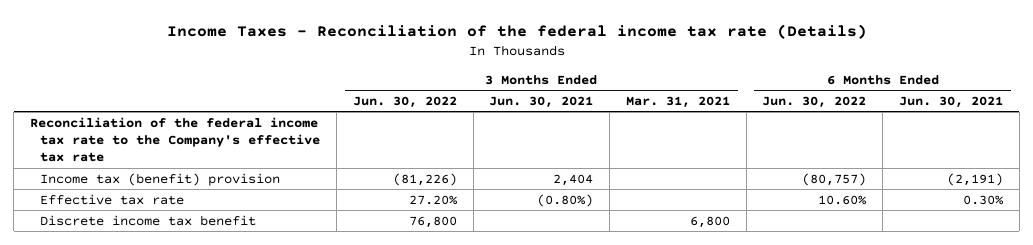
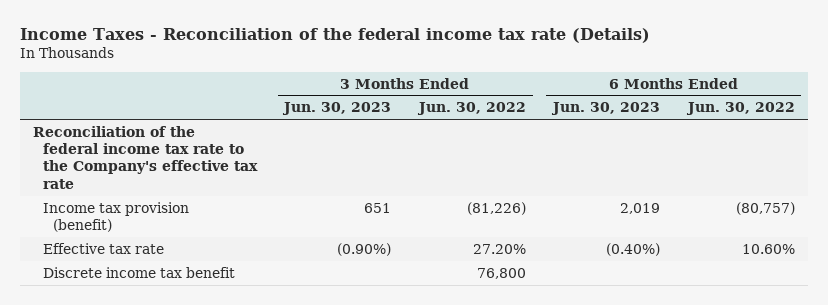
- | 3 Months Ended Jun. 30, 2022 | 3 Months Ended Jun. 30, 2021 | 3 Months Ended Mar. 31, 2021 | 6 Months Ended Jun. 30, 2022 | 6 Months Ended Jun. 30, 2021
+ | 3 Months Ended Jun. 30, 2023 | 3 Months Ended Jun. 30, 2022 | 6 Months Ended Jun. 30, 2023 | 6 Months Ended Jun. 30, 2022
- Income tax (benefit) provision | (81,226) | 2,404 | | (80,757) | (2,191)
+ Income tax provision (benefit) | 651 | (81,226) | 2,019 | (80,757)

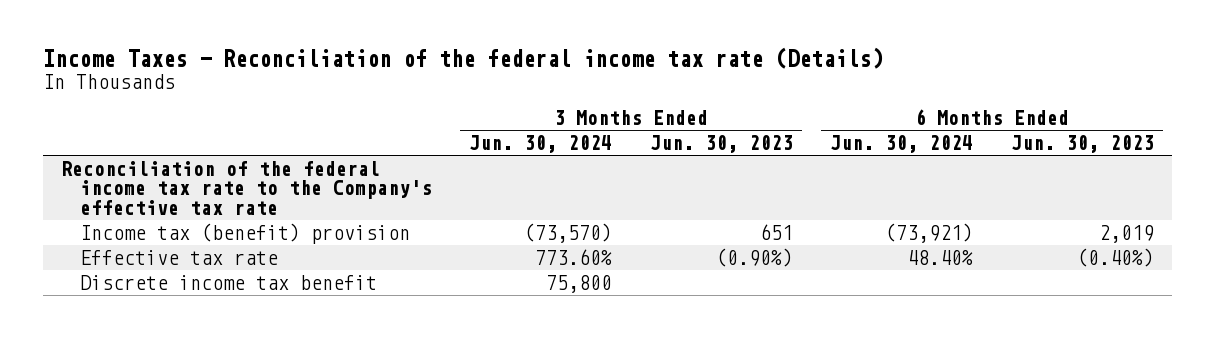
- | 3 Months Ended Jun. 30, 2023 | 3 Months Ended Jun. 30, 2022 | 6 Months Ended Jun. 30, 2023 | 6 Months Ended Jun. 30, 2022
+ | 3 Months Ended Jun. 30, 2024 | 3 Months Ended Jun. 30, 2023 | 6 Months Ended Jun. 30, 2024 | 6 Months Ended Jun. 30, 2023
- Income tax provision (benefit) | 651 | (81,226) | 2,019 | (80,757)
+ Income tax (benefit) provision | (73,570) | 651 | (73,921) | 2,019

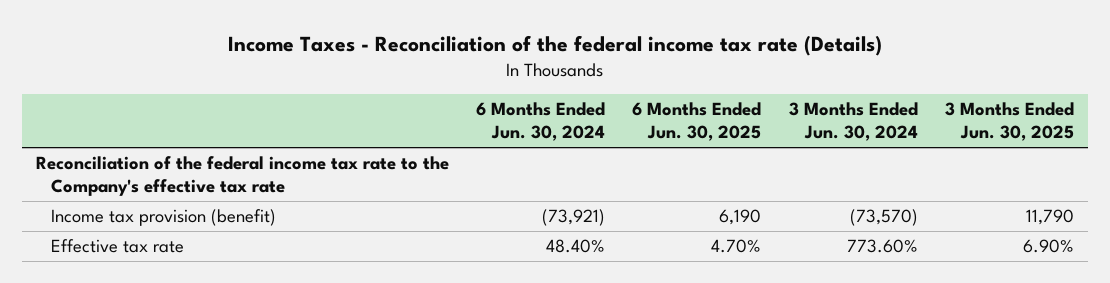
- | 3 Months Ended Jun. 30, 2024 | 3 Months Ended Jun. 30, 2023 | 6 Months Ended Jun. 30, 2024 | 6 Months Ended Jun. 30, 2023
+ | 6 Months Ended Jun. 30, 2024 | 6 Months Ended Jun. 30, 2025 | 3 Months Ended Jun. 30, 2024 | 3 Months Ended Jun. 30, 2025
- Income tax (benefit) provision | (73,570) | 651 | (73,921) | 2,019
+ Income tax provision (benefit) | (73,921) | 6,190 | (73,570) | 11,790
- Discrete income tax benefit | 75,800 | | |

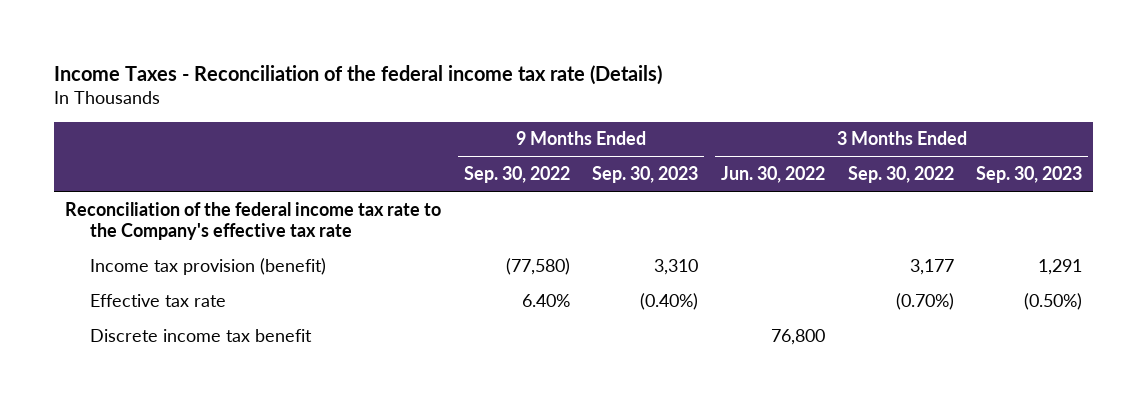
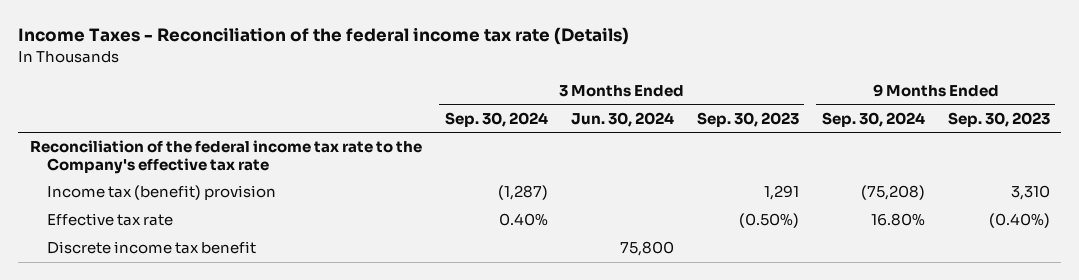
- | 9 Months Ended Sep. 30, 2022 | 9 Months Ended Sep. 30, 2023 | 3 Months Ended Jun. 30, 2022 | 3 Months Ended Sep. 30, 2022 | 3 Months Ended Sep. 30, 2023
+ | 3 Months Ended Sep. 30, 2024 | 3 Months Ended Jun. 30, 2024 | 3 Months Ended Sep. 30, 2023 | 9 Months Ended Sep. 30, 2024 | 9 Months Ended Sep. 30, 2023
- Income tax provision (benefit) | (77,580) | 3,310 | | 3,177 | 1,291
+ Income tax (benefit) provision | (1,287) | | 1,291 | (75,208) | 3,310

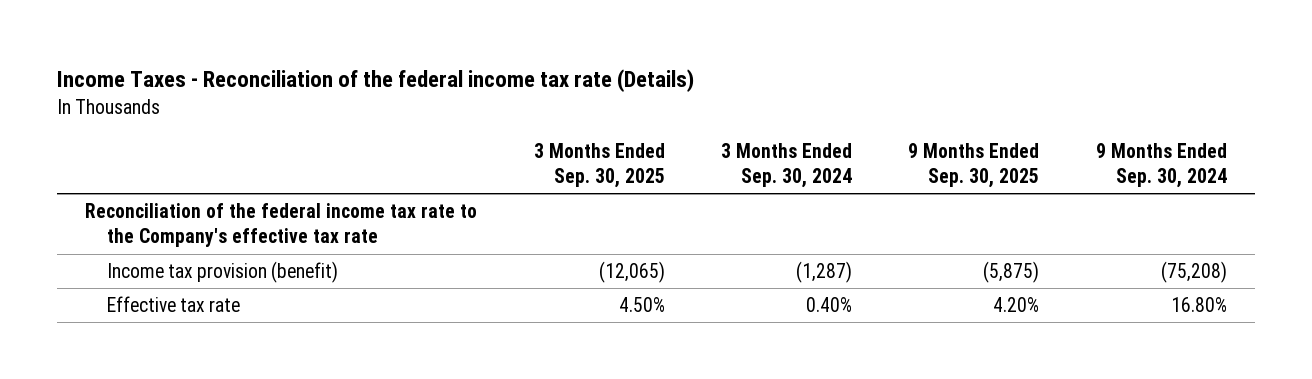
- | 3 Months Ended Sep. 30, 2024 | 3 Months Ended Jun. 30, 2024 | 3 Months Ended Sep. 30, 2023 | 9 Months Ended Sep. 30, 2024 | 9 Months Ended Sep. 30, 2023
+ | 3 Months Ended Sep. 30, 2025 | 3 Months Ended Sep. 30, 2024 | 9 Months Ended Sep. 30, 2025 | 9 Months Ended Sep. 30, 2024
- Income tax (benefit) provision | (1,287) | | 1,291 | (75,208) | 3,310
+ Income tax provision (benefit) | (12,065) | (1,287) | (5,875) | (75,208)
- Discrete income tax benefit | | 75,800 | | |

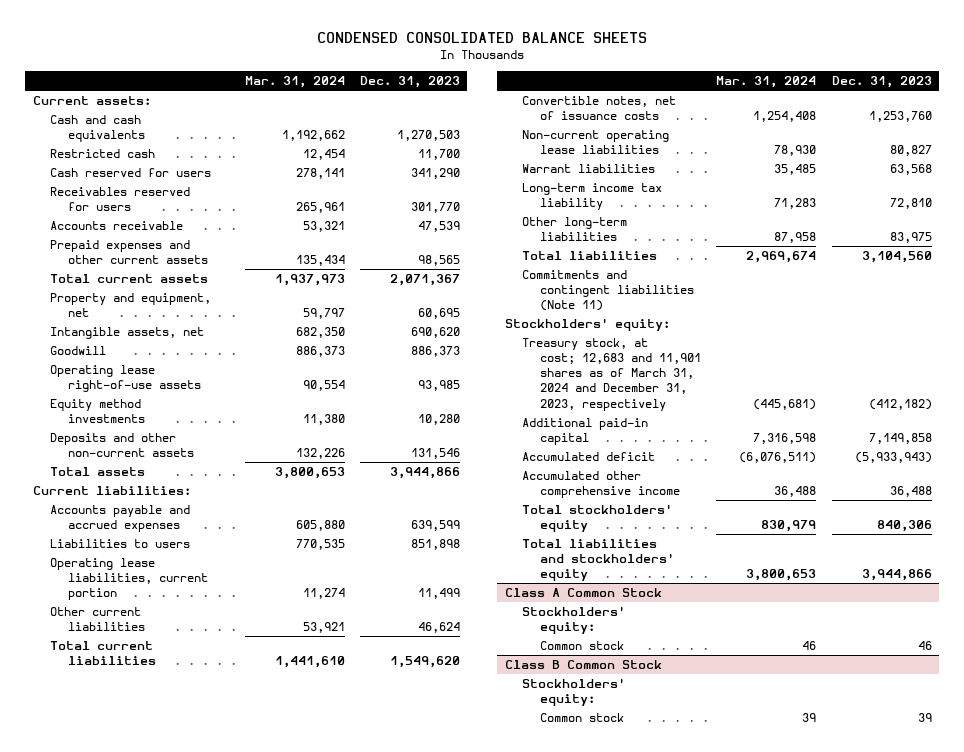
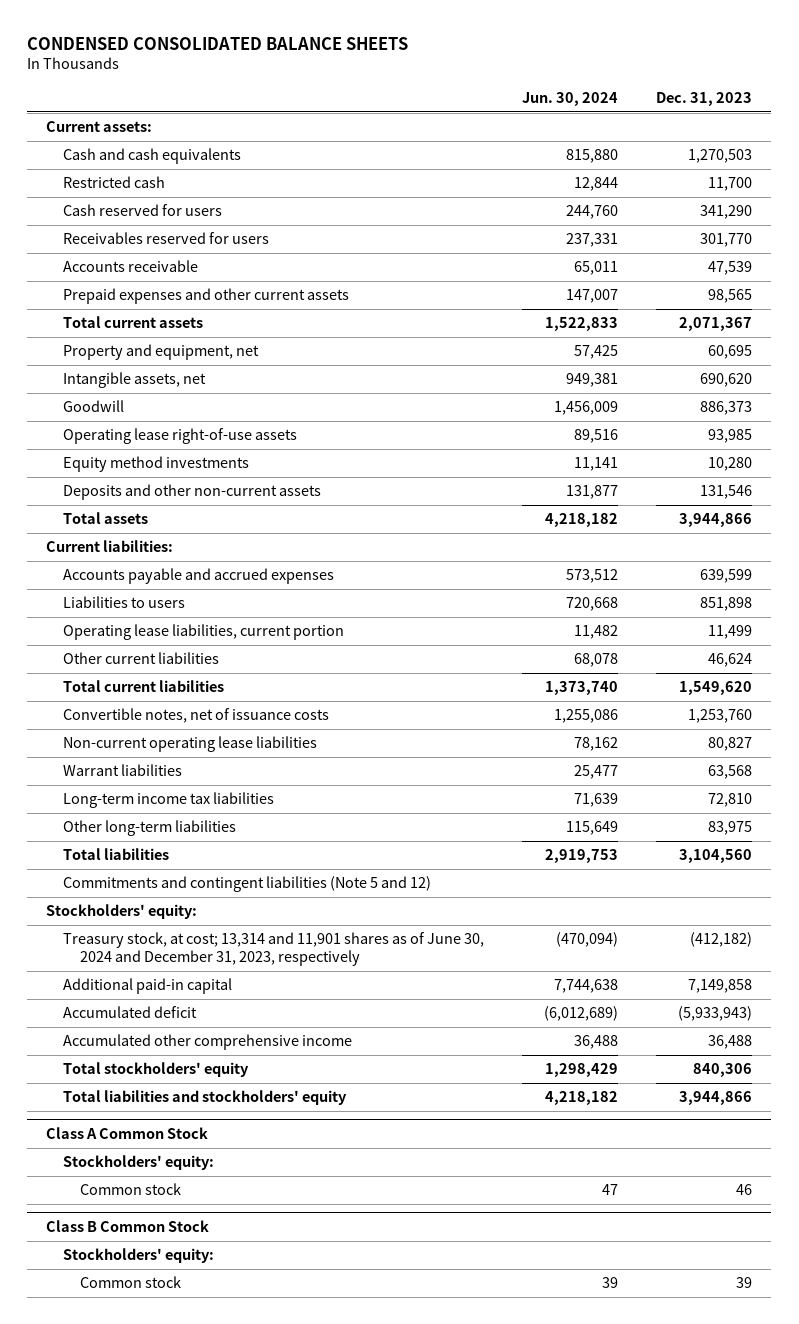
- | Mar. 31, 2024 | Dec. 31, 2023
+ | Jun. 30, 2024 | Dec. 31, 2023
- Long-term income tax liability | 71,283 | 72,810
+ Long-term income tax liabilities | 71,639 | 72,810
- Commitments and contingent liabilities (Note 11)
+ Commitments and contingent liabilities (Note 5 and 12)
- Treasury stock, at cost; 12,683 and 11,901 shares as of March 31, 2024 and December 31, 2023, respectively | (445,681) | (412,182)
+ Treasury stock, at cost; 13,314 and 11,901 shares as of June 30, 2024 and December 31, 2023, respectively | (470,094) | (412,182)

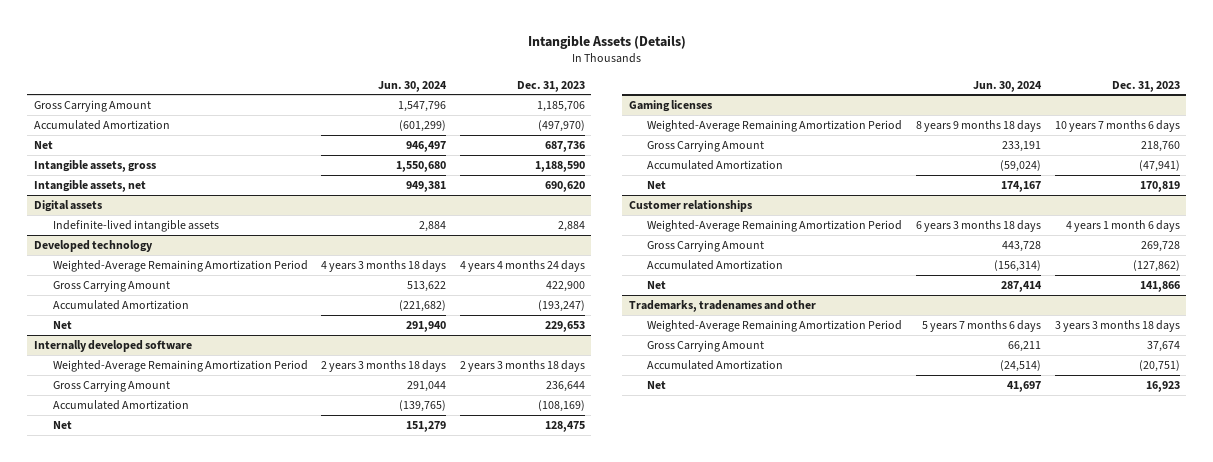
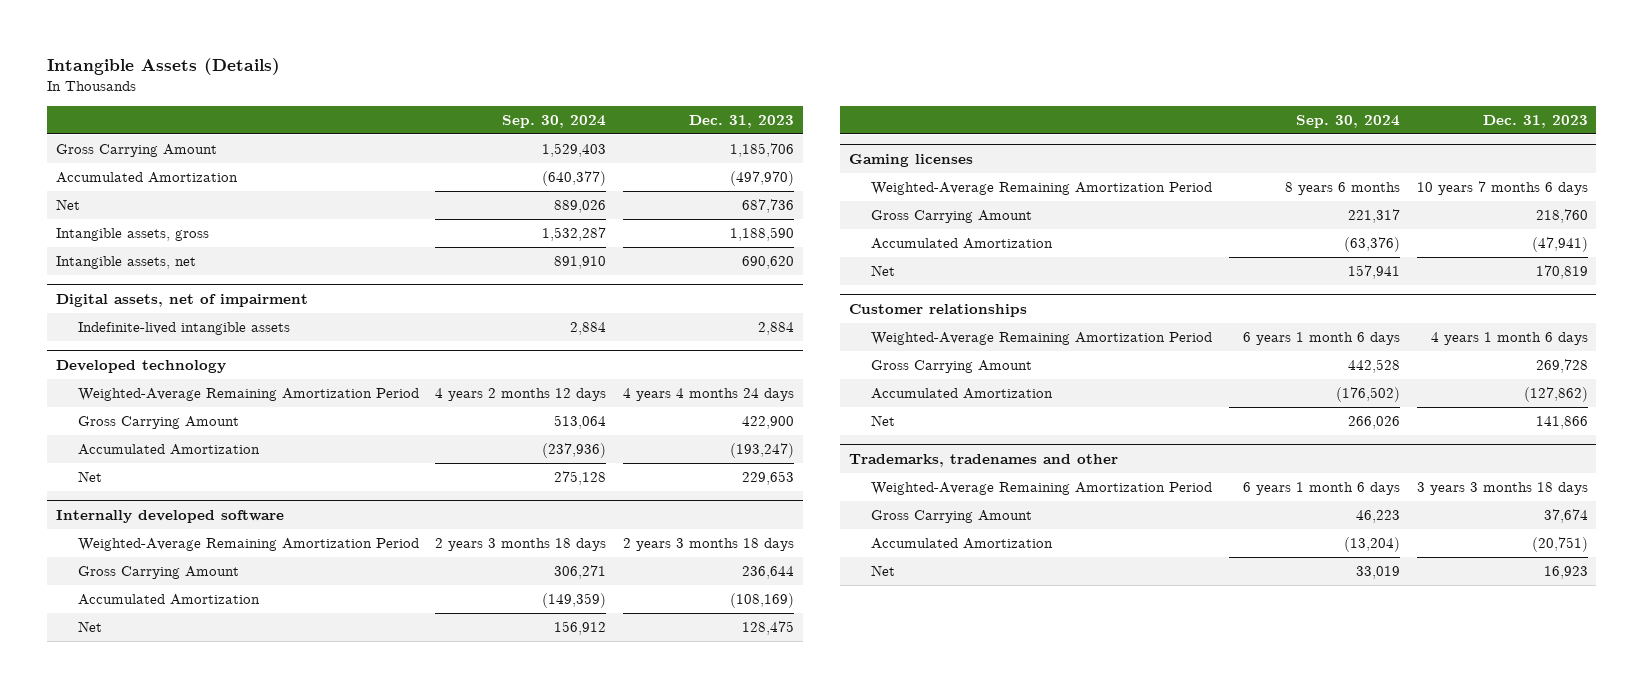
- | Jun. 30, 2024 | Dec. 31, 2023
+ | Sep. 30, 2024 | Dec. 31, 2023
- Digital assets
+ Digital assets, net of impairment

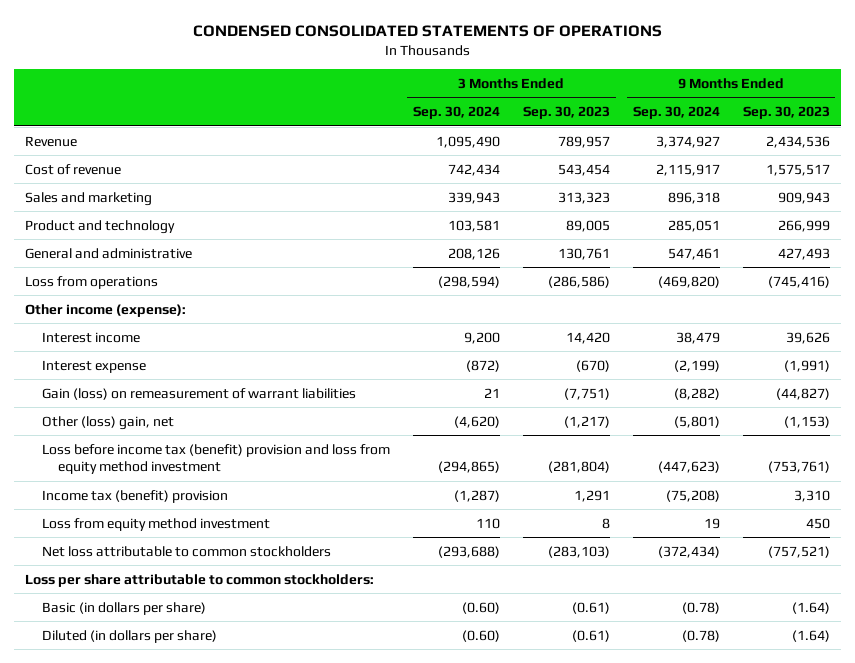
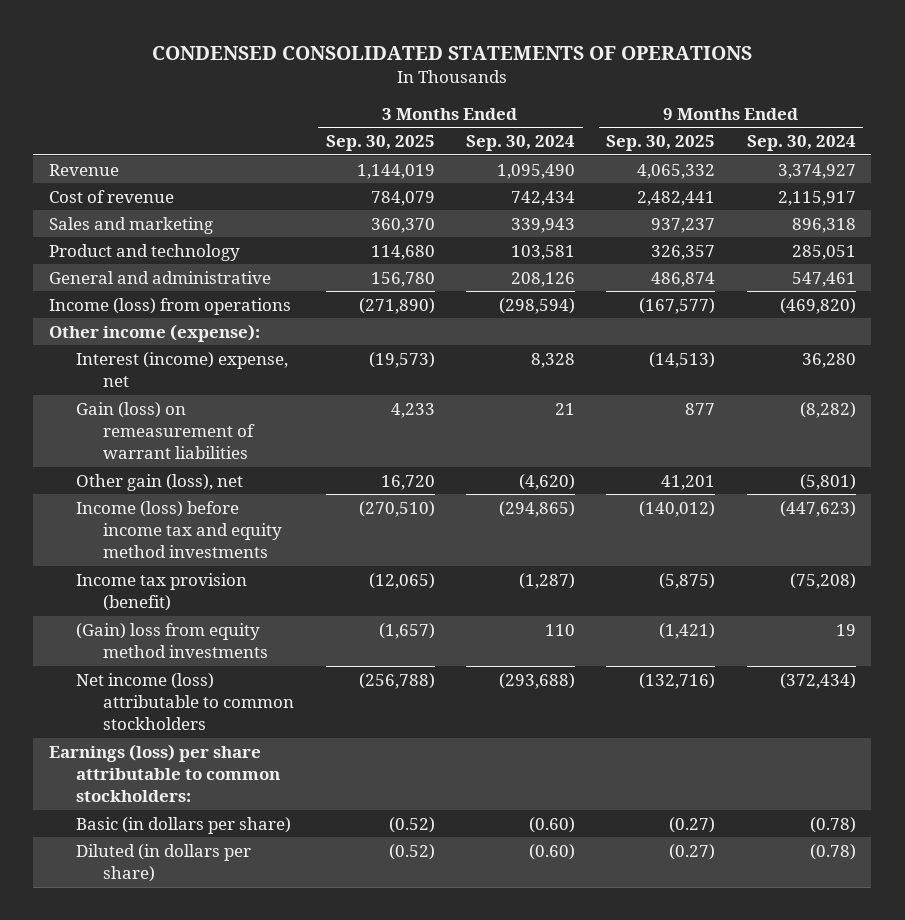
- | 3 Months Ended Sep. 30, 2024 | 3 Months Ended Sep. 30, 2023 | 9 Months Ended Sep. 30, 2024 | 9 Months Ended Sep. 30, 2023
+ | 3 Months Ended Sep. 30, 2025 | 3 Months Ended Sep. 30, 2024 | 9 Months Ended Sep. 30, 2025 | 9 Months Ended Sep. 30, 2024
- Loss from operations | (298,594) | (286,586) | (469,820) | (745,416)
+ Income (loss) from operations | (271,890) | (298,594) | (167,577) | (469,820)
- Interest income | 9,200 | 14,420 | 38,479 | 39,626
- Interest expense | (872) | (670) | (2,199) | (1,991)
+ Interest (income) expense, net | (19,573) | 8,328 | (14,513) | 36,280
- Other (loss) gain, net | (4,620) | (1,217) | (5,801) | (1,153)
- Loss before income tax (benefit) provision and loss from equity method investment | (294,865) | (281,804) | (447,623) | (753,761)
- Income tax (benefit) provision | (1,287) | 1,291 | (75,208) | 3,310
- Loss from equity method investment | 110 | 8 | 19 | 450
- Net loss attributable to common stockholders | (293,688) | (283,103) | (372,434) | (757,521)
- Loss per share attributable to common stockholders:
+ Other gain (loss), net | 16,720 | (4,620) | 41,201 | (5,801)
+ Income (loss) before income tax and equity method investments | (270,510) | (294,865) | (140,012) | (447,623)
+ Income tax provision (benefit) | (12,065) | (1,287) | (5,875) | (75,208)
+ (Gain) loss from equity method investments | (1,657) | 110 | (1,421) | 19
+ Net income (loss) attributable to common stockholders | (256,788) | (293,688) | (132,716) | (372,434)
+ Earnings (loss) per share attributable to common stockholders:

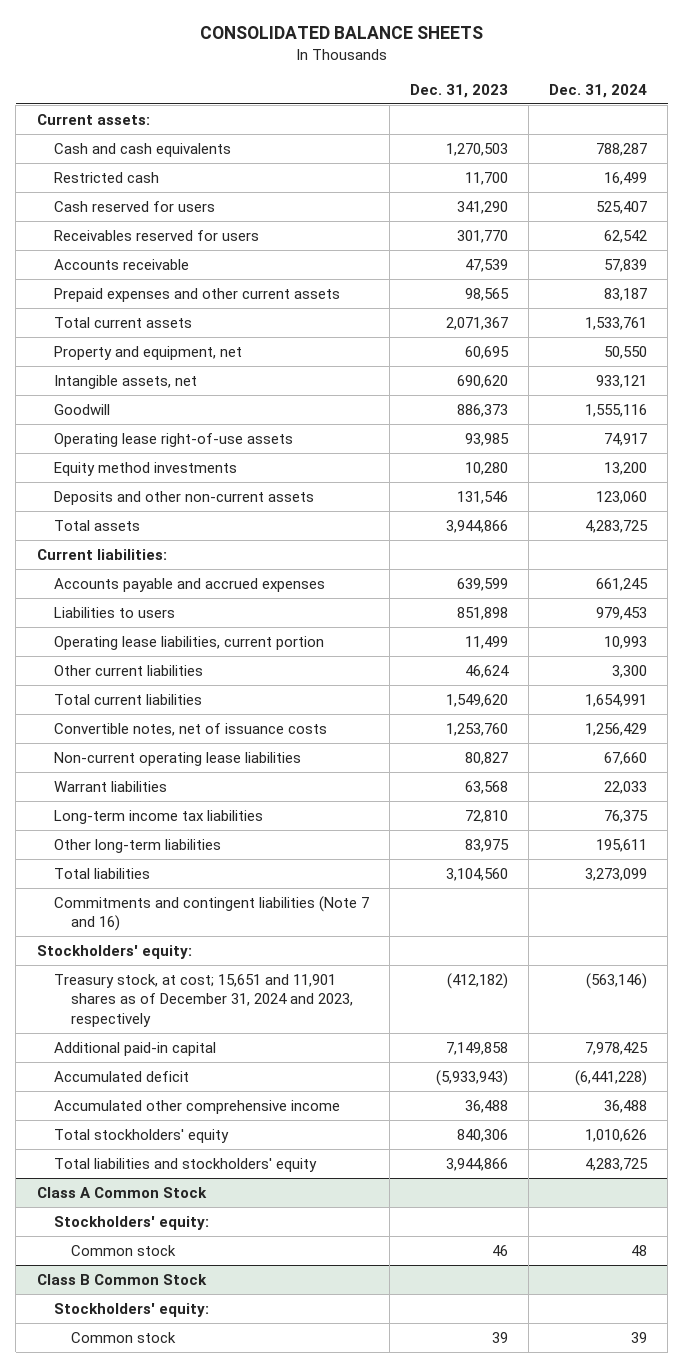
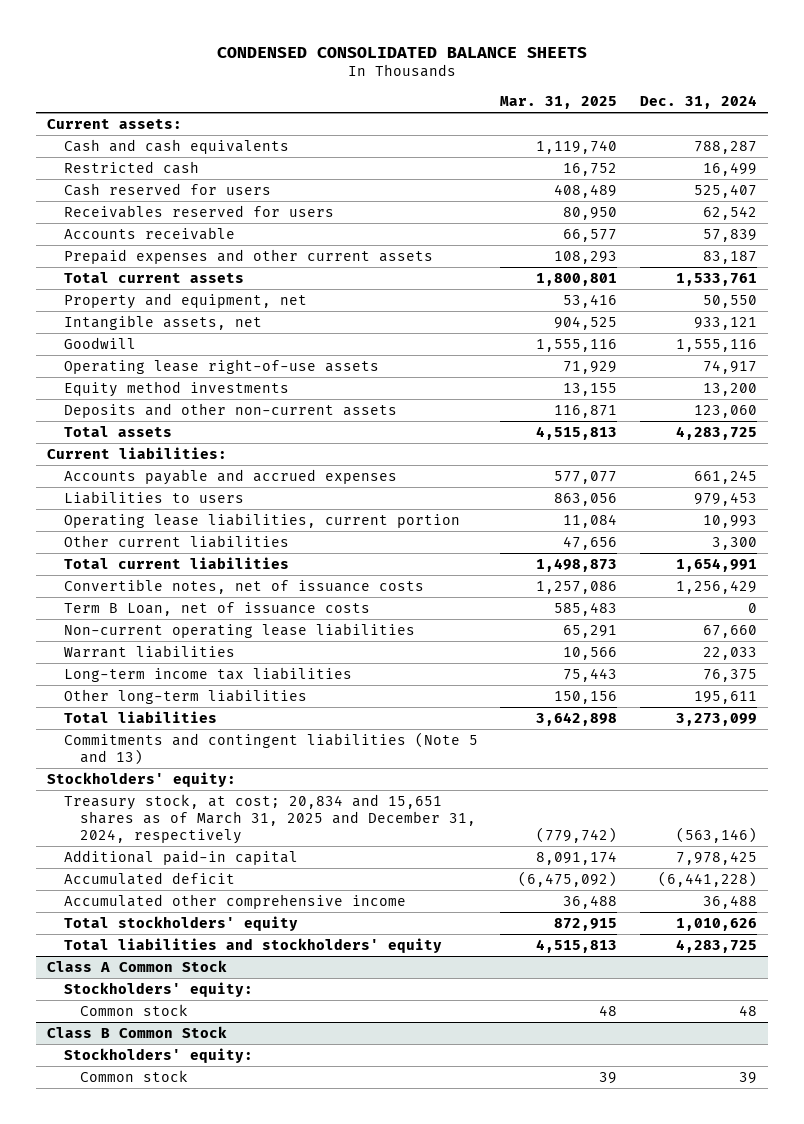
- CONSOLIDATED BALANCE SHEETS
+ CONDENSED CONSOLIDATED BALANCE SHEETS
- | Dec. 31, 2023 | Dec. 31, 2024
+ | Mar. 31, 2025 | Dec. 31, 2024
+ Term B Loan, net of issuance costs | 585,483 | 0
- Commitments and contingent liabilities (Note 7 and 16)
+ Commitments and contingent liabilities (Note 5 and 13)
- Treasury stock, at cost; 15,651 and 11,901 shares as of December 31, 2024 and 2023, respectively | (412,182) | (563,146)
+ Treasury stock, at cost; 20,834 and 15,651 shares as of March 31, 2025 and December 31, 2024, respectively | (779,742) | (563,146)

